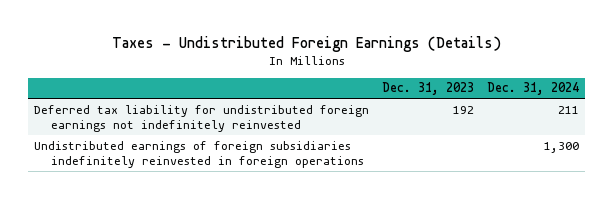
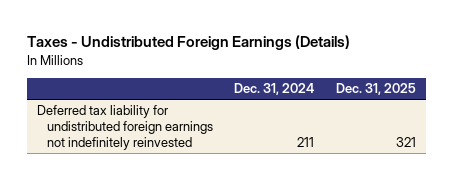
- | Dec. 31, 2023 | Dec. 31, 2024
+ | Dec. 31, 2024 | Dec. 31, 2025
- Undistributed earnings of foreign subsidiaries indefinitely reinvested in foreign operations | | 1,300

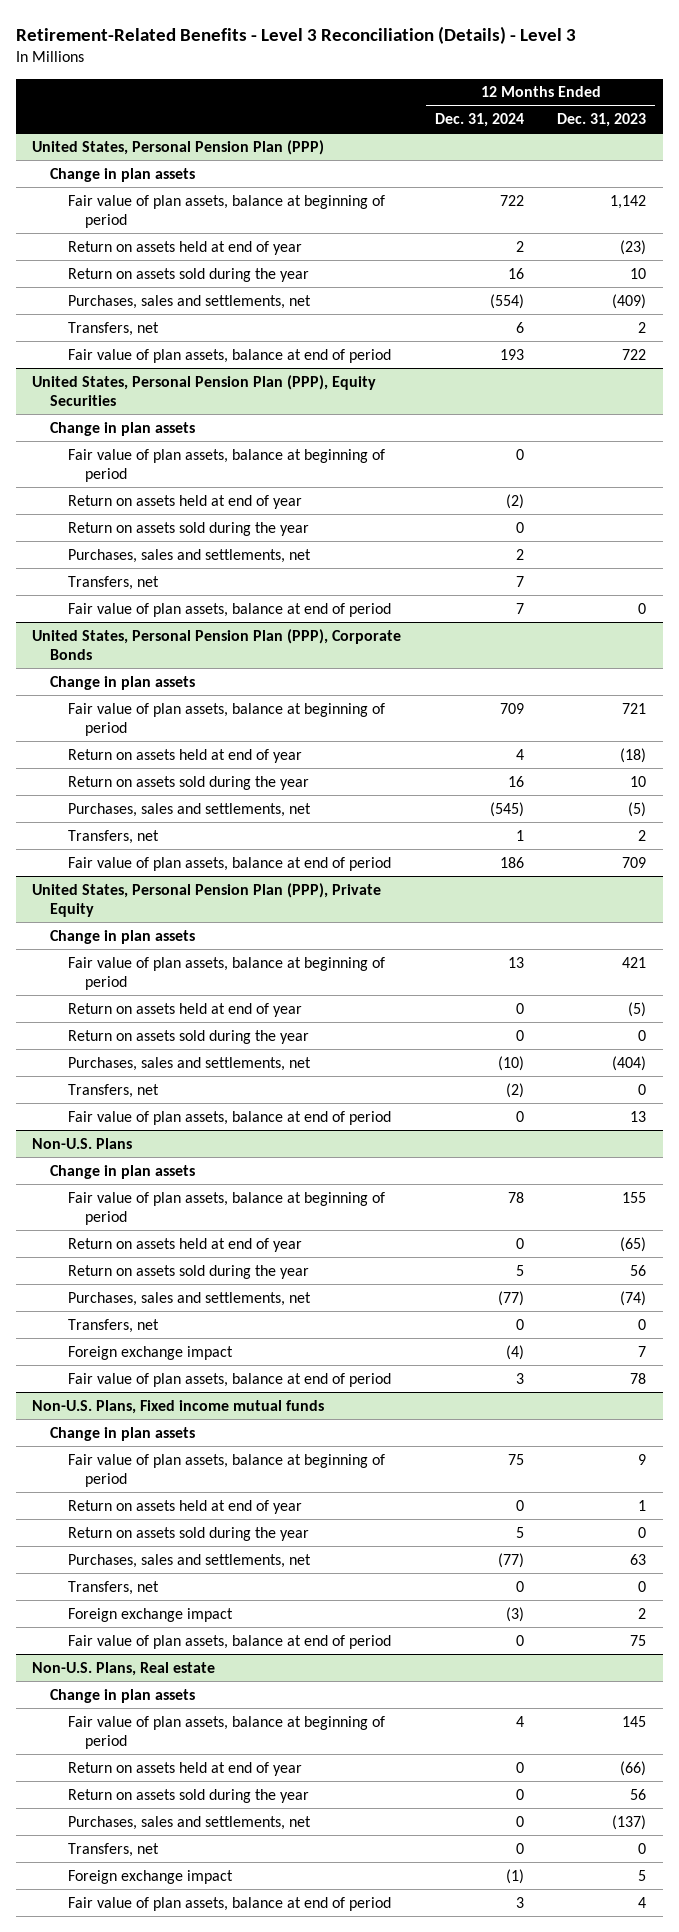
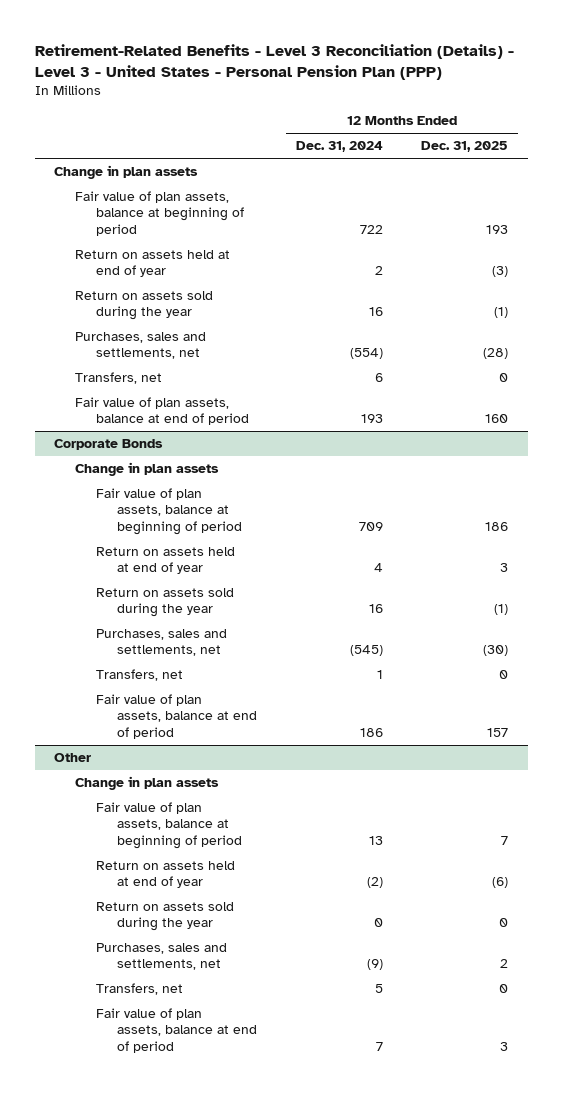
- Retirement-Related Benefits - Level 3 Reconciliation (Details) - Level 3
+ Retirement-Related Benefits - Level 3 Reconciliation (Details) - Level 3 - United States - Personal Pension Plan (PPP)
- | 12 Months Ended Dec. 31, 2024 | 12 Months Ended Dec. 31, 2023
+ | 12 Months Ended Dec. 31, 2024 | 12 Months Ended Dec. 31, 2025
- United States, Personal Pension Plan (PPP)
- United States, Personal Pension Plan (PPP), Equity Securities
- Change in plan assets
- Fair value of plan assets, balance at beginning of period | 0 |
- Return on assets held at end of year | (2) |
- Return on assets sold during the year | 0 |
- Purchases, sales and settlements, net | 2 |
- Transfers, net | 7 |
- Fair value of plan assets, balance at end of period | 7 | 0
- United States, Personal Pension Plan (PPP), Corporate Bonds
+ Corporate Bonds
- United States, Personal Pension Plan (PPP), Private Equity
+ Other
- Return on assets held at end of year | 0 | (5)
- Return on assets sold during the year | 0 | 0
- Purchases, sales and settlements, net | (10) | (404)
- Transfers, net | (2) | 0
- Fair value of plan assets, balance at end of period | 0 | 13
- Non-U.S. Plans
- Change in plan assets
- Fair value of plan assets, balance at beginning of period | 78 | 155
- Return on assets held at end of year | 0 | (65)
- Return on assets sold during the year | 5 | 56
- Purchases, sales and settlements, net | (77) | (74)
- Transfers, net | 0 | 0
- Foreign exchange impact | (4) | 7
- Fair value of plan assets, balance at end of period | 3 | 78
- Non-U.S. Plans, Fixed income mutual funds
- Change in plan assets
- Fair value of plan assets, balance at beginning of period | 75 | 9
- Return on assets held at end of year | 0 | 1
- Return on assets sold during the year | 5 | 0
- Purchases, sales and settlements, net | (77) | 63
- Transfers, net | 0 | 0
- Foreign exchange impact | (3) | 2
- Fair value of plan assets, balance at end of period | 0 | 75
- Non-U.S. Plans, Real estate
- Change in plan assets
- Fair value of plan assets, balance at beginning of period | 4 | 145
- Return on assets held at end of year | 0 | (66)
+ Return on assets held at end of year | (2) | (6)
- Purchases, sales and settlements, net | 0 | (137)
- Transfers, net | 0 | 0
- Foreign exchange impact | (1) | 5
- Fair value of plan assets, balance at end of period | 3 | 4
+ Purchases, sales and settlements, net | (9) | 2
+ Transfers, net | 5 | 0
+ Fair value of plan assets, balance at end of period | 7 | 3

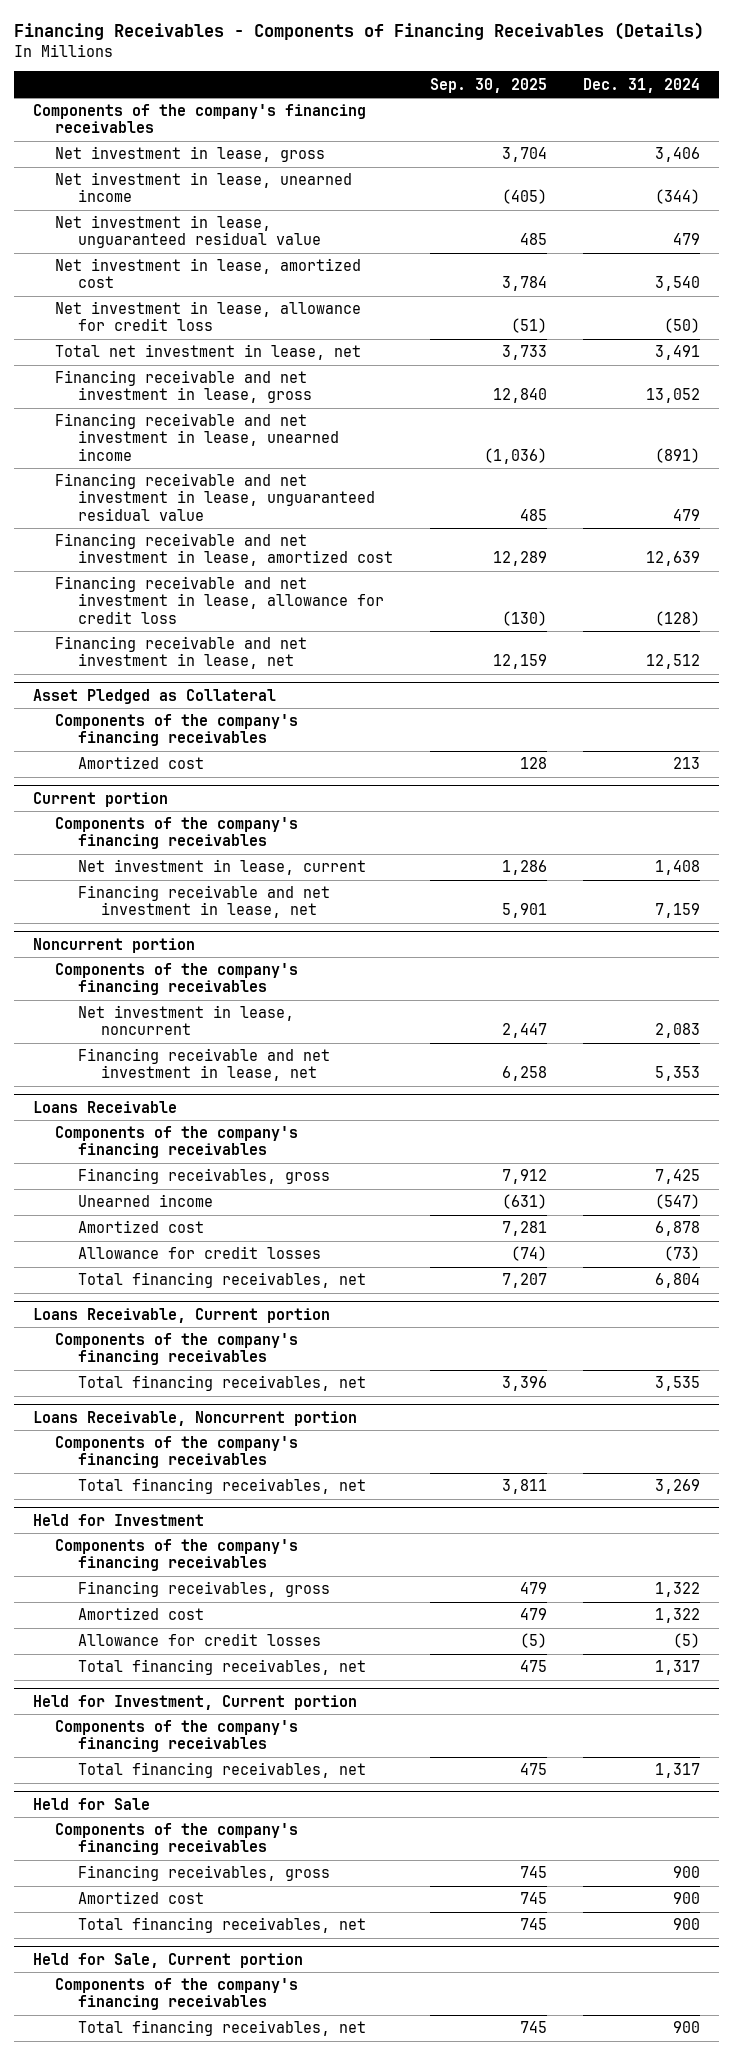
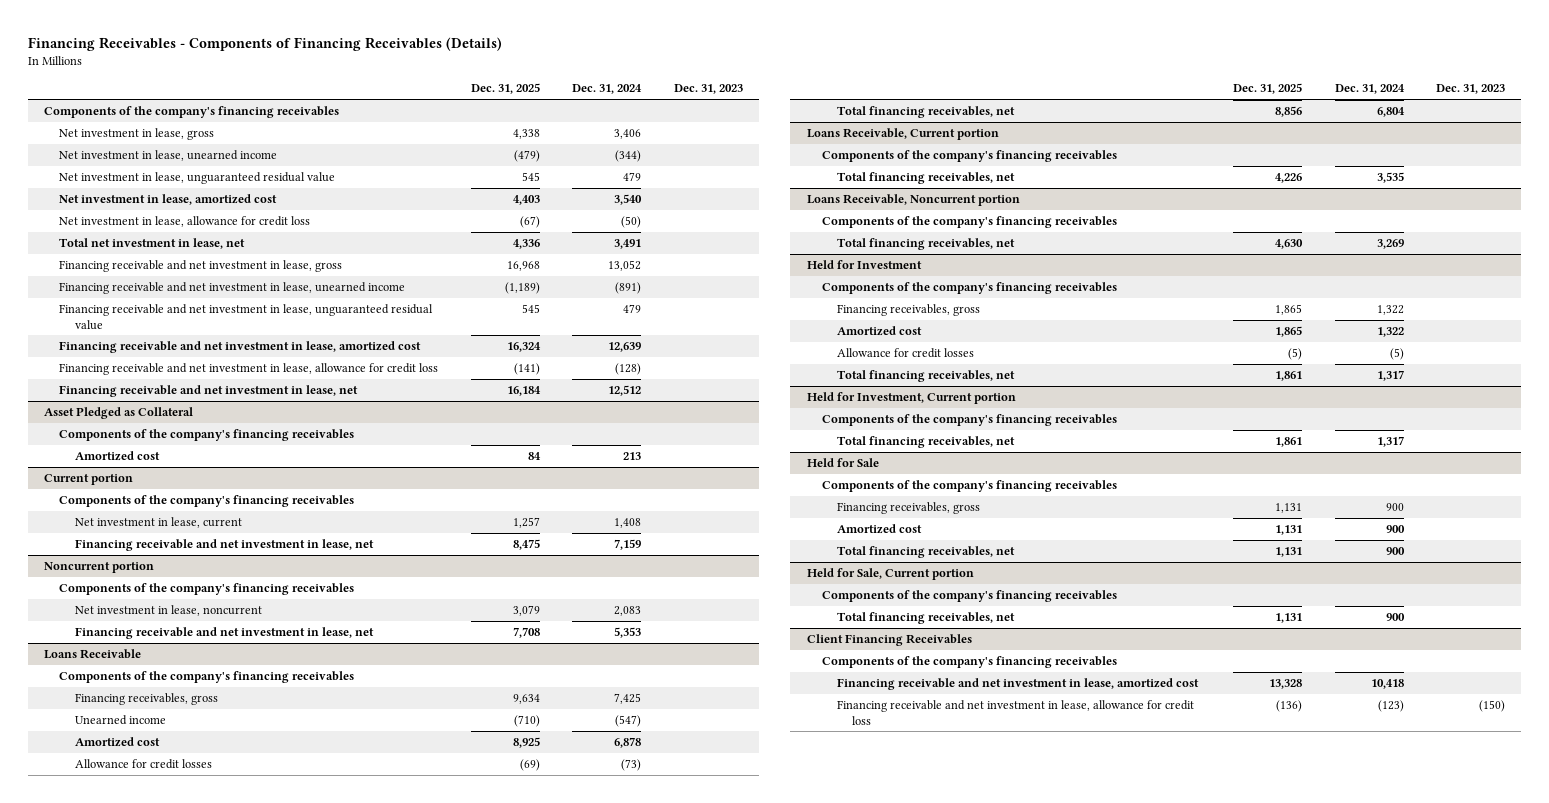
- | Sep. 30, 2025 | Dec. 31, 2024
+ | Dec. 31, 2025 | Dec. 31, 2024 | Dec. 31, 2023
+ Client Financing Receivables
+ Components of the company's financing receivables
+ Financing receivable and net investment in lease, amortized cost | 13,328 | 10,418 |
+ Financing receivable and net investment in lease, allowance for credit loss | (136) | (123) | (150)

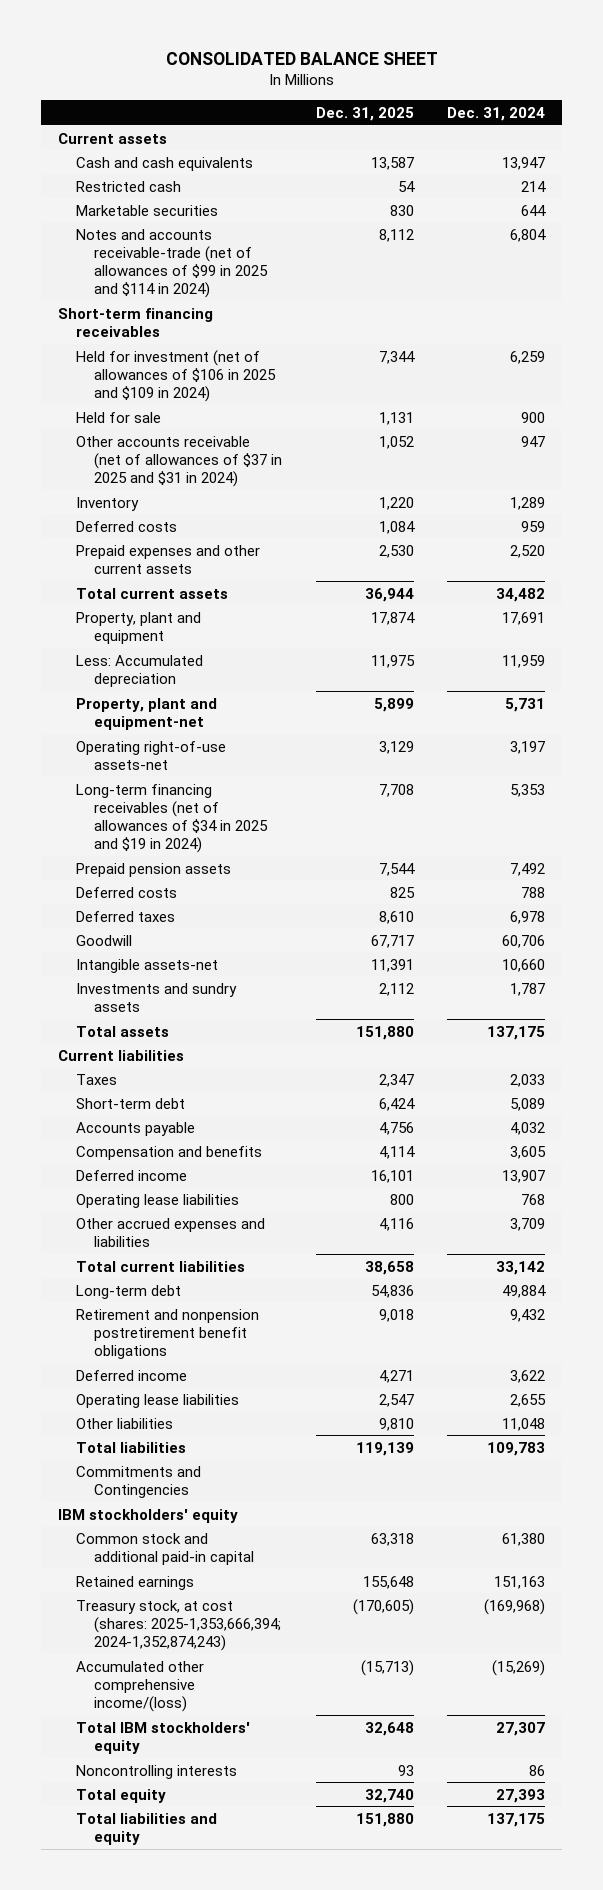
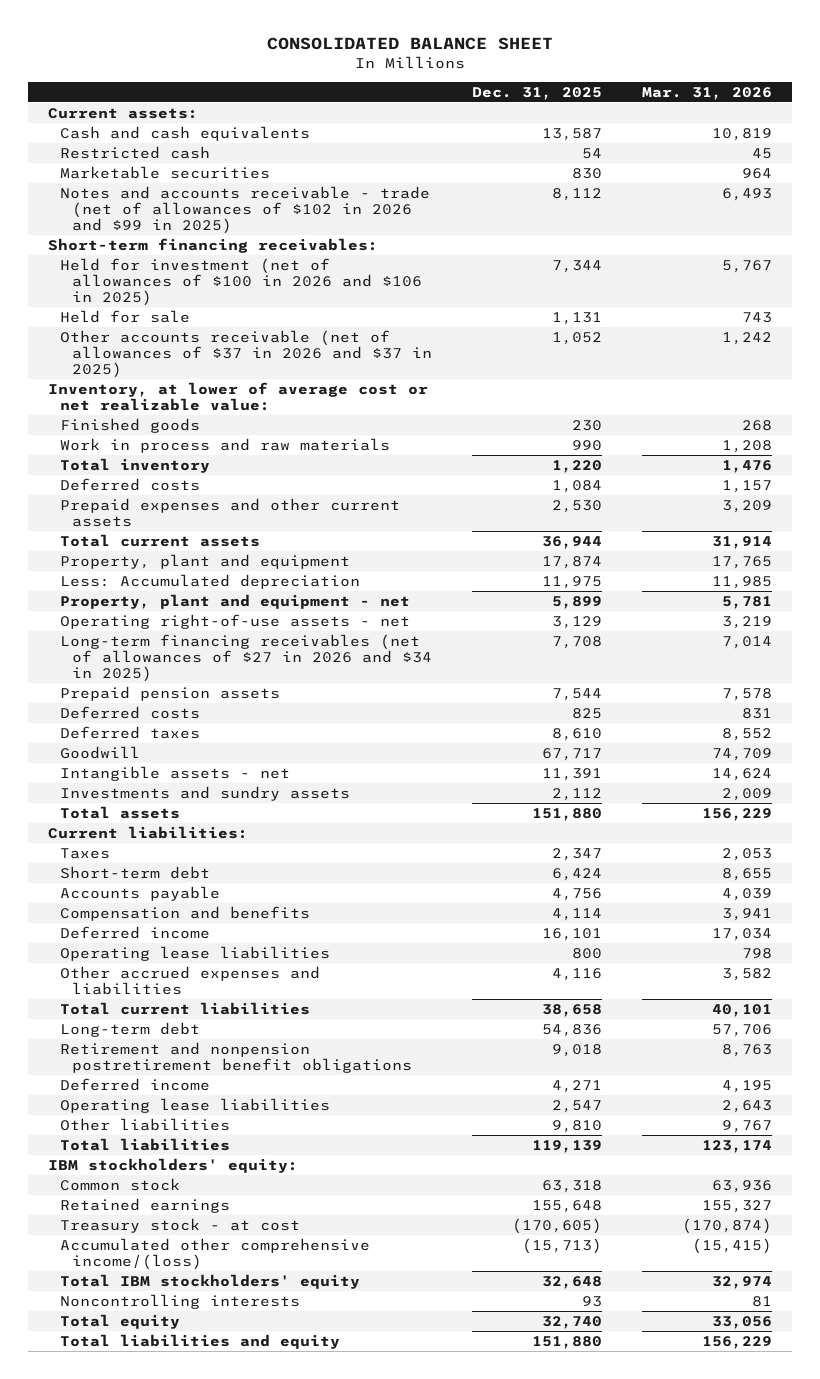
- | Dec. 31, 2025 | Dec. 31, 2024
+ | Dec. 31, 2025 | Mar. 31, 2026
- Current assets
+ Current assets:
- Notes and accounts receivable-trade (net of allowances of $99 in 2025 and $114 in 2024) | 8,112 | 6,804
- Short-term financing receivables
- Held for investment (net of allowances of $106 in 2025 and $109 in 2024) | 7,344 | 6,259
+ Notes and accounts receivable - trade (net of allowances of $102 in 2026 and $99 in 2025) | 8,112 | 6,493
+ Short-term financing receivables:
+ Held for investment (net of allowances of $100 in 2026 and $106 in 2025) | 7,344 | 5,767
- Other accounts receivable (net of allowances of $37 in 2025 and $31 in 2024) | 1,052 | 947
- Inventory | 1,220 | 1,289
+ Other accounts receivable (net of allowances of $37 in 2026 and $37 in 2025) | 1,052 | 1,242
+ Inventory, at lower of average cost or net realizable value:
+ Finished goods | 230 | 268
+ Work in process and raw materials | 990 | 1,208
+ Total inventory | 1,220 | 1,476
- Property, plant and equipment-net | 5,899 | 5,731
- Operating right-of-use assets-net | 3,129 | 3,197
- Long-term financing receivables (net of allowances of $34 in 2025 and $19 in 2024) | 7,708 | 5,353
+ Property, plant and equipment - net | 5,899 | 5,781
+ Operating right-of-use assets - net | 3,129 | 3,219
+ Long-term financing receivables (net of allowances of $27 in 2026 and $34 in 2025) | 7,708 | 7,014
- Intangible assets-net | 11,391 | 10,660
+ Intangible assets - net | 11,391 | 14,624
- Current liabilities
+ Current liabilities:
- Commitments and Contingencies
- IBM stockholders' equity
- Common stock and additional paid-in capital | 63,318 | 61,380
+ IBM stockholders' equity:
+ Common stock | 63,318 | 63,936
- Treasury stock, at cost (shares: 2025-1,353,666,394; 2024-1,352,874,243) | (170,605) | (169,968)
+ Treasury stock - at cost | (170,605) | (170,874)

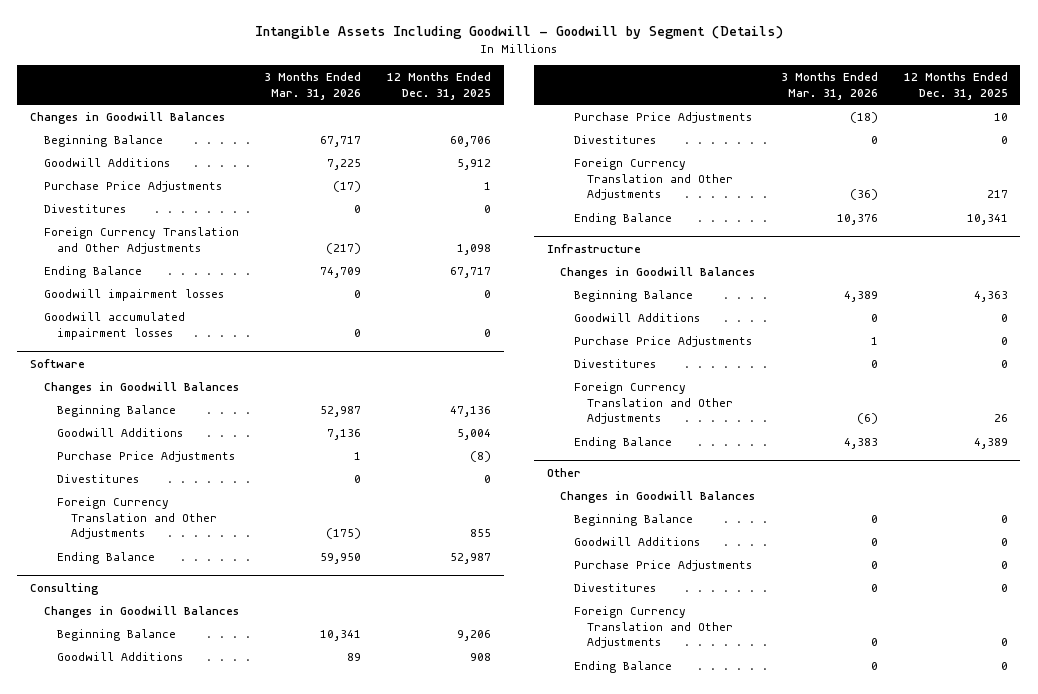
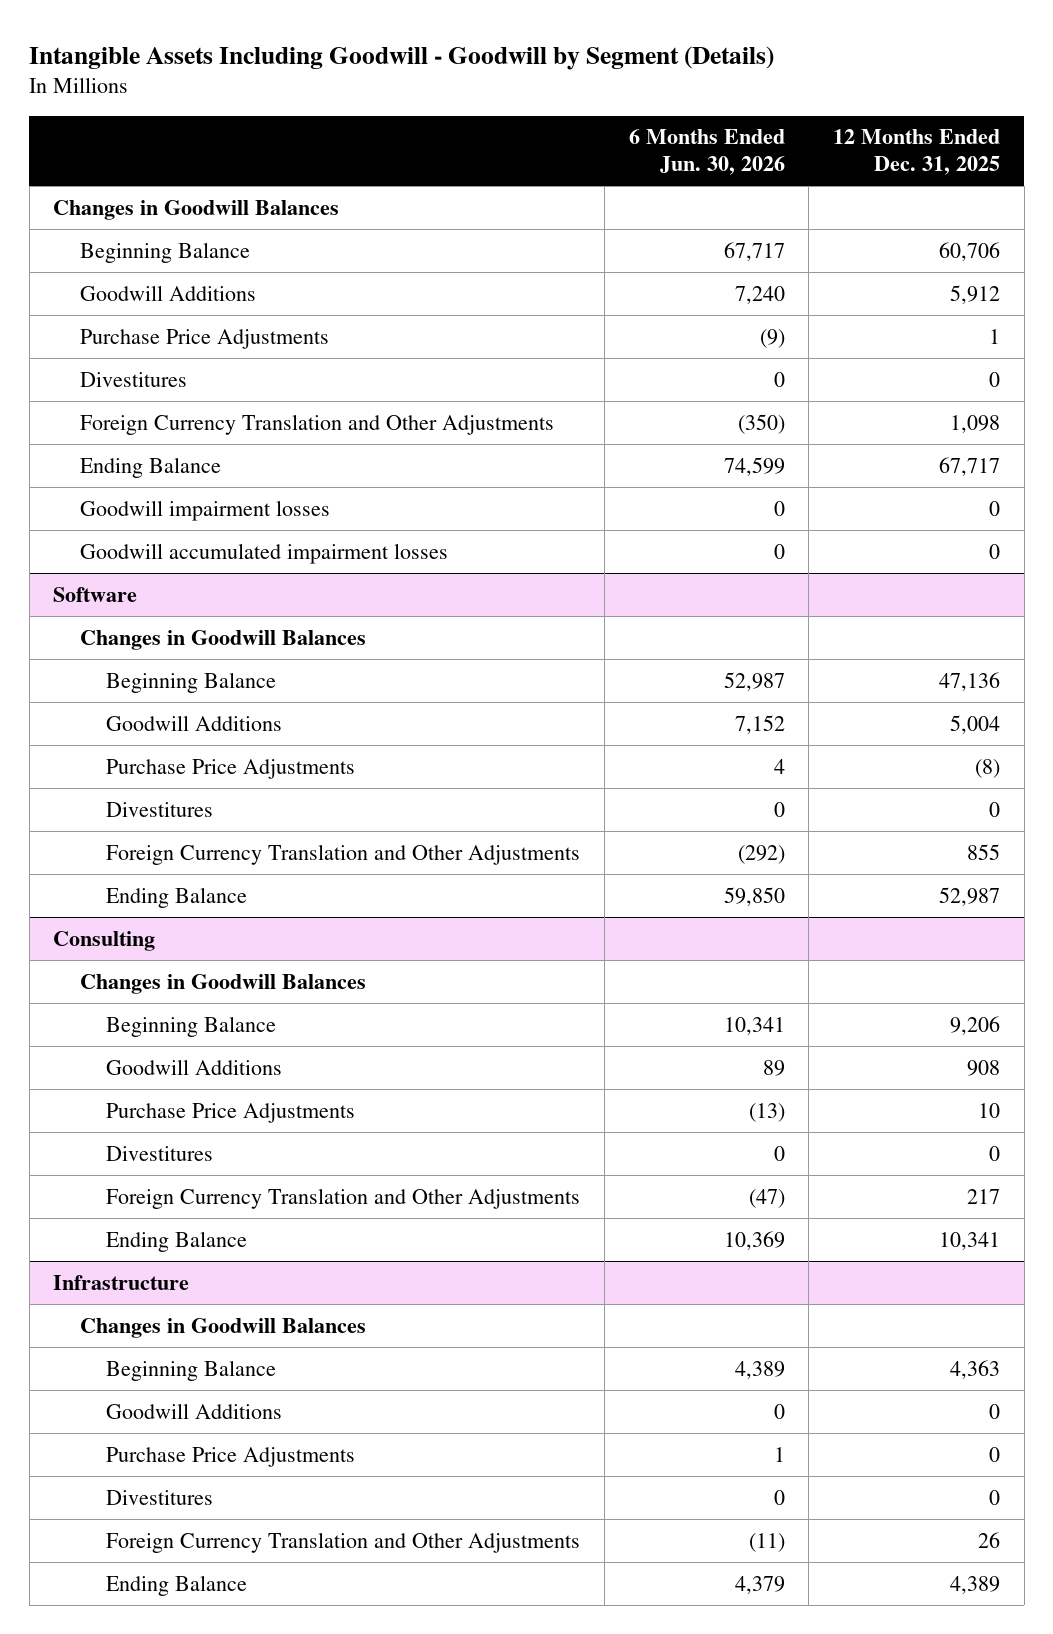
- | 3 Months Ended Mar. 31, 2026 | 12 Months Ended Dec. 31, 2025
+ | 6 Months Ended Jun. 30, 2026 | 12 Months Ended Dec. 31, 2025
- Other
- Changes in Goodwill Balances
- Beginning Balance | 0 | 0
- Goodwill Additions | 0 | 0
- Purchase Price Adjustments | 0 | 0
- Divestitures | 0 | 0
- Foreign Currency Translation and Other Adjustments | 0 | 0
- Ending Balance | 0 | 0

